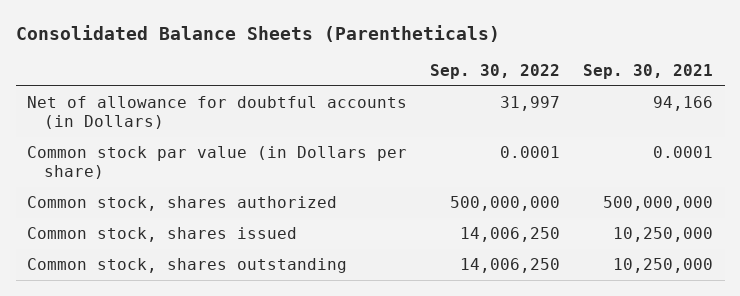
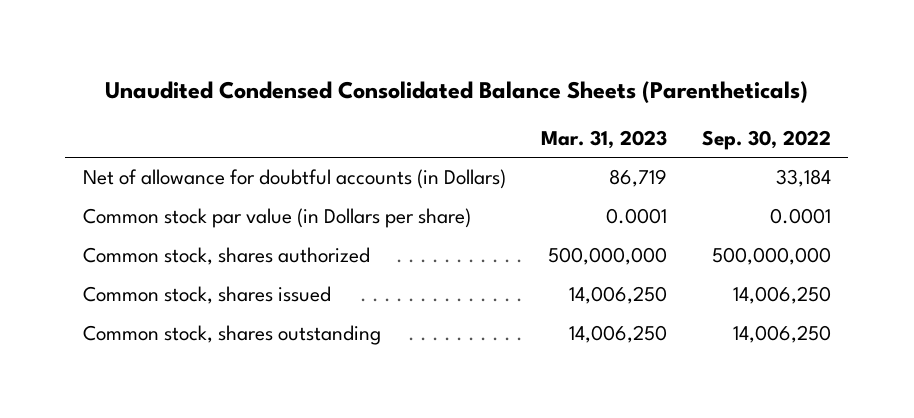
- Consolidated Balance Sheets (Parentheticals)
+ Unaudited Condensed Consolidated Balance Sheets (Parentheticals)
- | Sep. 30, 2022 | Sep. 30, 2021
+ | Mar. 31, 2023 | Sep. 30, 2022
- Net of allowance for doubtful accounts (in Dollars) | 31,997 | 94,166
+ Net of allowance for doubtful accounts (in Dollars) | 86,719 | 33,184

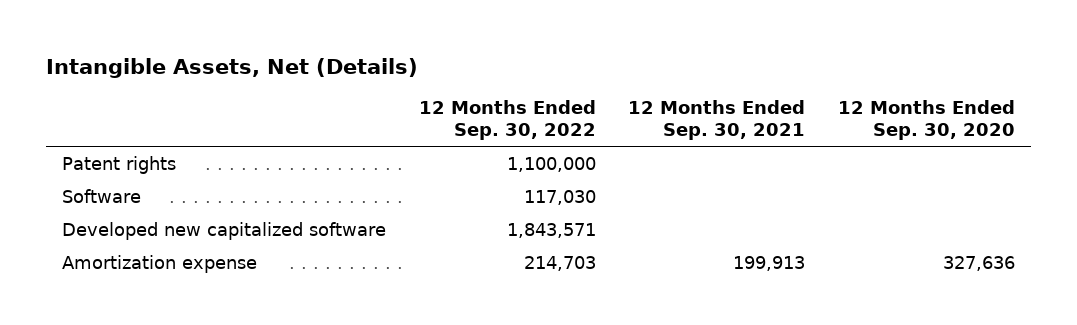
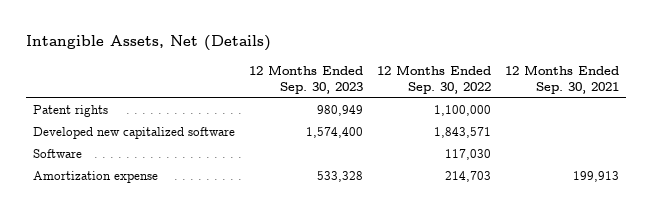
- | 12 Months Ended Sep. 30, 2022 | 12 Months Ended Sep. 30, 2021 | 12 Months Ended Sep. 30, 2020
+ | 12 Months Ended Sep. 30, 2023 | 12 Months Ended Sep. 30, 2022 | 12 Months Ended Sep. 30, 2021
moved down: Software | | 117,030 |

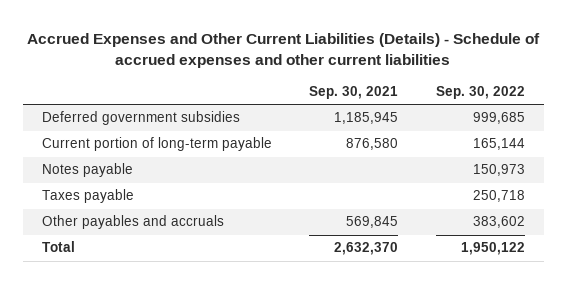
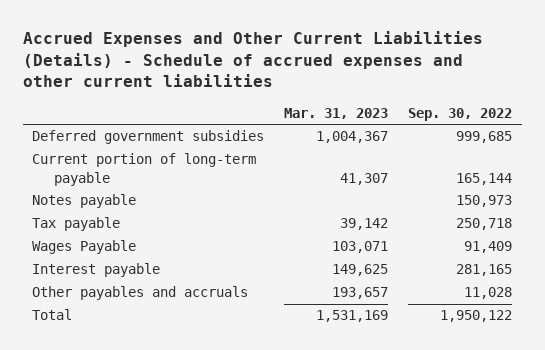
- | Sep. 30, 2021 | Sep. 30, 2022
+ | Mar. 31, 2023 | Sep. 30, 2022
- Taxes payable | | 250,718
- Other payables and accruals | 569,845 | 383,602
+ Tax payable | 39,142 | 250,718
+ Wages Payable | 103,071 | 91,409
+ Interest payable | 149,625 | 281,165
+ Other payables and accruals | 193,657 | 11,028

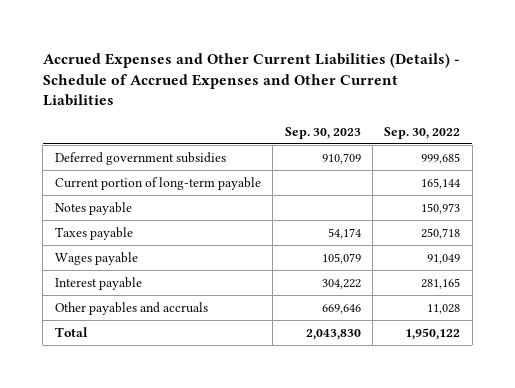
- Accrued Expenses and Other Current Liabilities (Details) - Schedule of accrued expenses and other current liabilities
+ Accrued Expenses and Other Current Liabilities (Details) - Schedule of Accrued Expenses and Other Current Liabilities
- | Mar. 31, 2023 | Sep. 30, 2022
+ | Sep. 30, 2023 | Sep. 30, 2022
- Tax payable | 39,142 | 250,718
- Wages Payable | 103,071 | 91,409
+ Taxes payable | 54,174 | 250,718
+ Wages payable | 105,079 | 91,049

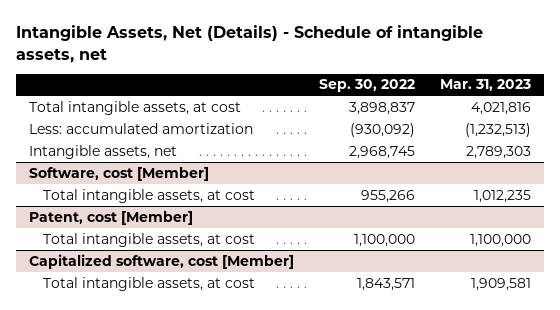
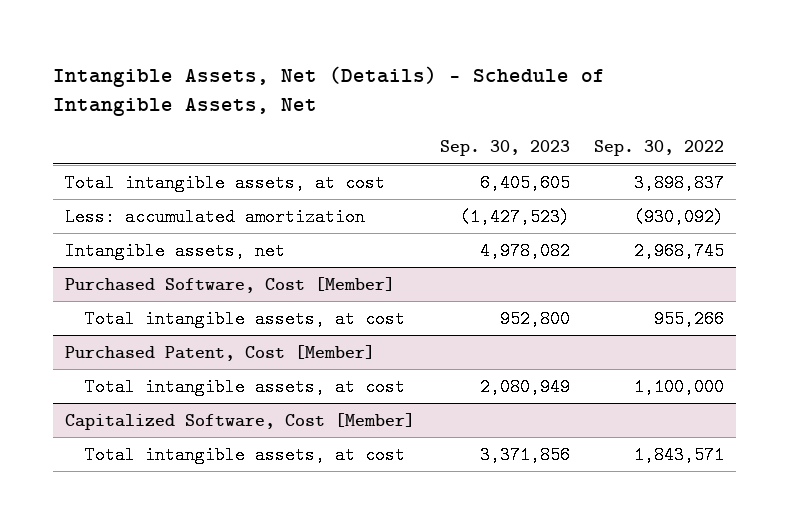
- Intangible Assets, Net (Details) - Schedule of intangible assets, net
+ Intangible Assets, Net (Details) - Schedule of Intangible Assets, Net
- | Sep. 30, 2022 | Mar. 31, 2023
+ | Sep. 30, 2023 | Sep. 30, 2022
- Software, cost [Member]
+ Purchased Software, Cost [Member]
- Patent, cost [Member]
+ Purchased Patent, Cost [Member]
- Capitalized software, cost [Member]
+ Capitalized Software, Cost [Member]

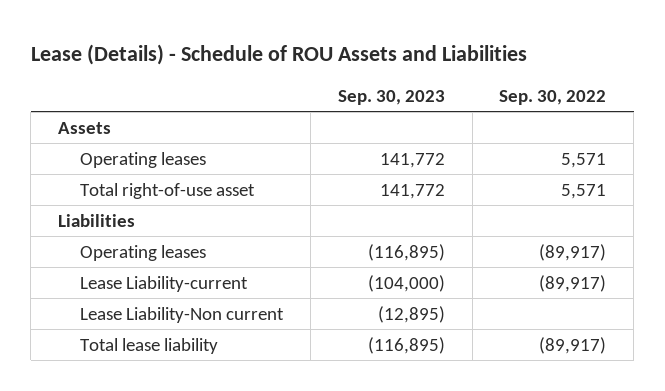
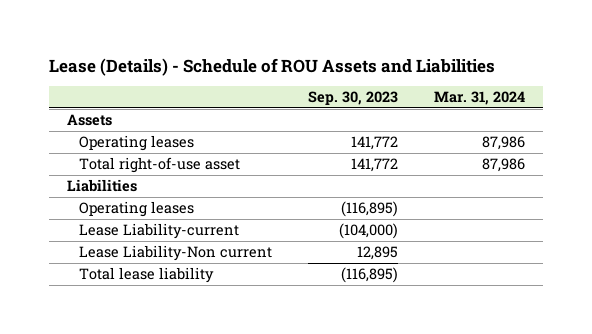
- | Sep. 30, 2023 | Sep. 30, 2022
+ | Sep. 30, 2023 | Mar. 31, 2024
- Lease Liability-Non current | (12,895) |
+ Lease Liability-Non current | 12,895 |

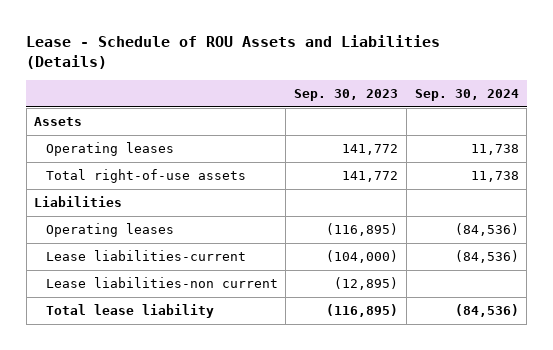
- Lease (Details) - Schedule of ROU Assets and Liabilities
+ Lease - Schedule of ROU Assets and Liabilities (Details)
- | Sep. 30, 2023 | Mar. 31, 2024
+ | Sep. 30, 2023 | Sep. 30, 2024
- Total right-of-use asset | 141,772 | 87,986
+ Total right-of-use assets | 141,772 | 11,738
- Lease Liability-current | (104,000) |
- Lease Liability-Non current | 12,895 |
+ Lease liabilities-current | (104,000) | (84,536)
+ Lease liabilities-non current | (12,895) |

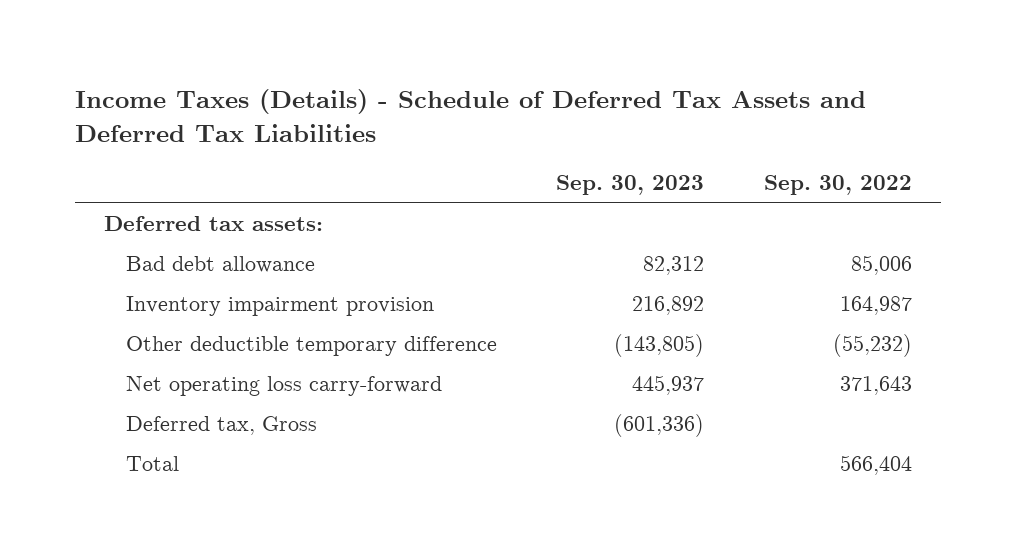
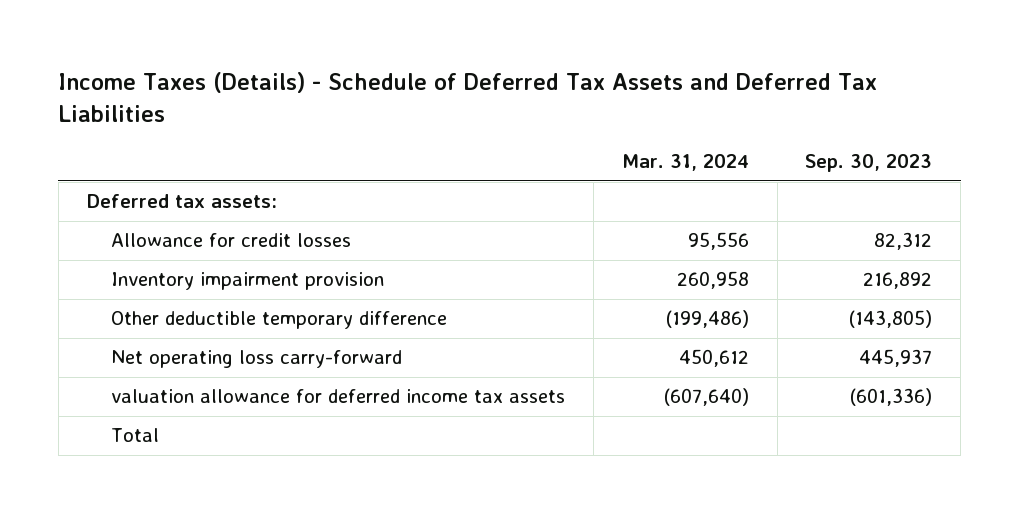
- | Sep. 30, 2023 | Sep. 30, 2022
+ | Mar. 31, 2024 | Sep. 30, 2023
- Bad debt allowance | 82,312 | 85,006
+ Allowance for credit losses | 95,556 | 82,312
- Deferred tax, Gross | (601,336) |
+ valuation allowance for deferred income tax assets | (607,640) | (601,336)

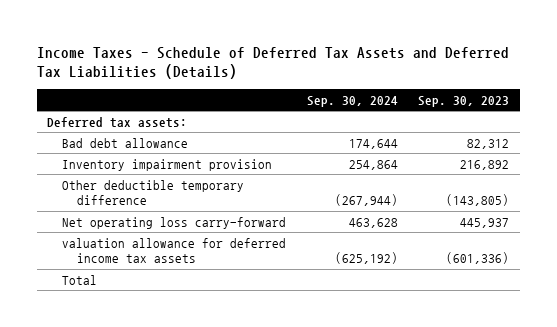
- Income Taxes (Details) - Schedule of Deferred Tax Assets and Deferred Tax Liabilities
+ Income Taxes - Schedule of Deferred Tax Assets and Deferred Tax Liabilities (Details)
- | Mar. 31, 2024 | Sep. 30, 2023
+ | Sep. 30, 2024 | Sep. 30, 2023
- Allowance for credit losses | 95,556 | 82,312
+ Bad debt allowance | 174,644 | 82,312

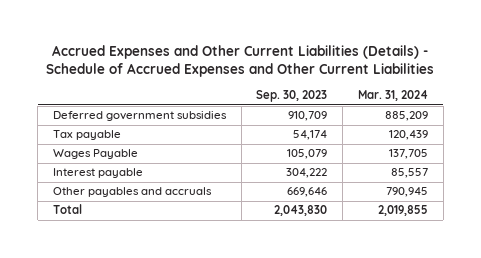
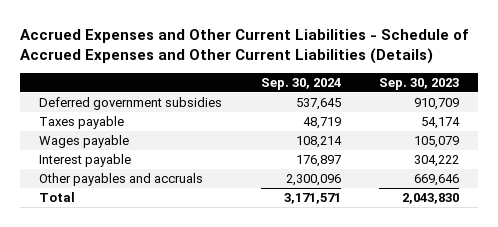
- Accrued Expenses and Other Current Liabilities (Details) - Schedule of Accrued Expenses and Other Current Liabilities
+ Accrued Expenses and Other Current Liabilities - Schedule of Accrued Expenses and Other Current Liabilities (Details)
- | Sep. 30, 2023 | Mar. 31, 2024
+ | Sep. 30, 2024 | Sep. 30, 2023
- Tax payable | 54,174 | 120,439
- Wages Payable | 105,079 | 137,705
+ Taxes payable | 48,719 | 54,174
+ Wages payable | 108,214 | 105,079

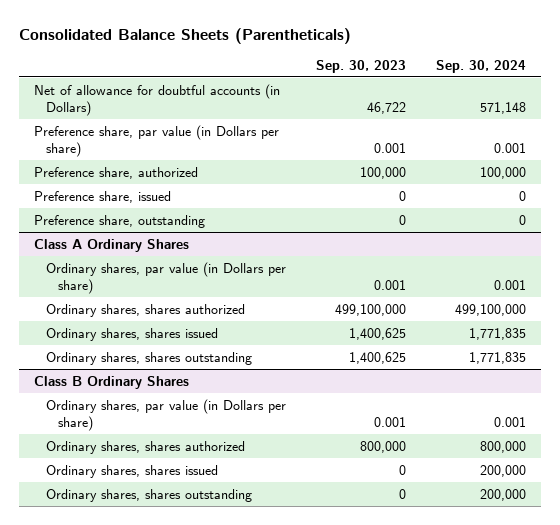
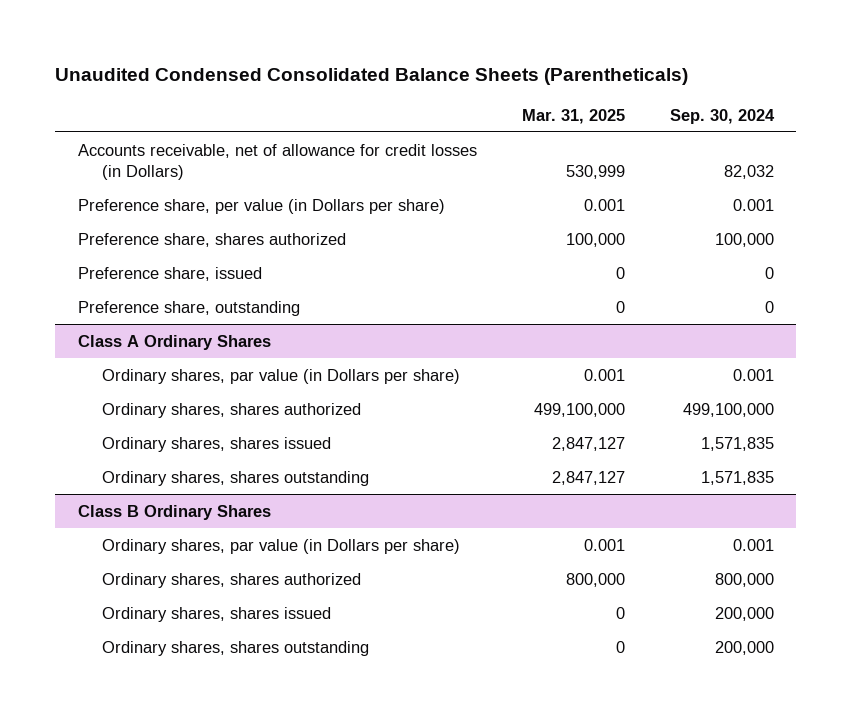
- Consolidated Balance Sheets (Parentheticals)
+ Unaudited Condensed Consolidated Balance Sheets (Parentheticals)
- | Sep. 30, 2023 | Sep. 30, 2024
+ | Mar. 31, 2025 | Sep. 30, 2024
- Net of allowance for doubtful accounts (in Dollars) | 46,722 | 571,148
- Preference share, par value (in Dollars per share) | 0.001 | 0.001
- Preference share, authorized | 100,000 | 100,000
+ Accounts receivable, net of allowance for credit losses (in Dollars) | 530,999 | 82,032
+ Preference share, per value (in Dollars per share) | 0.001 | 0.001
+ Preference share, shares authorized | 100,000 | 100,000
@ Class A Ordinary Shares
- Ordinary shares, shares issued | 1,400,625 | 1,771,835
- Ordinary shares, shares outstanding | 1,400,625 | 1,771,835
+ Ordinary shares, shares issued | 2,847,127 | 1,571,835
+ Ordinary shares, shares outstanding | 2,847,127 | 1,571,835

